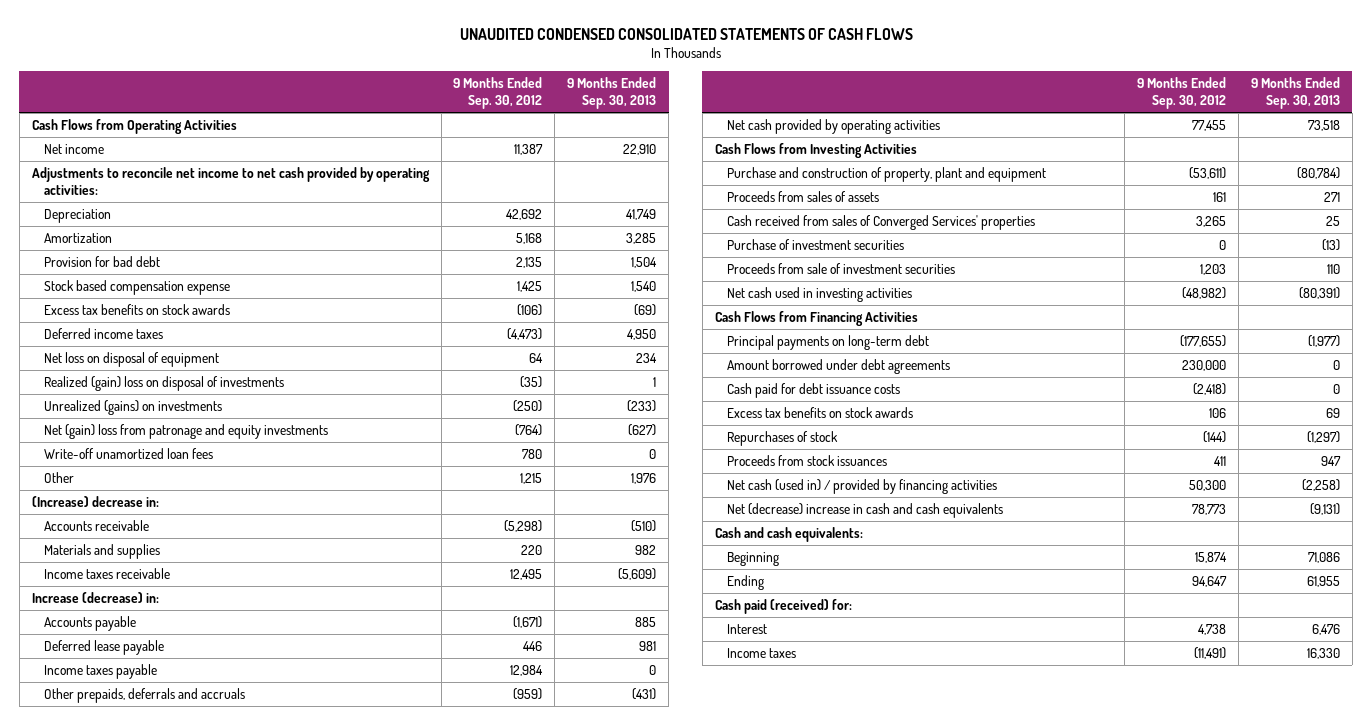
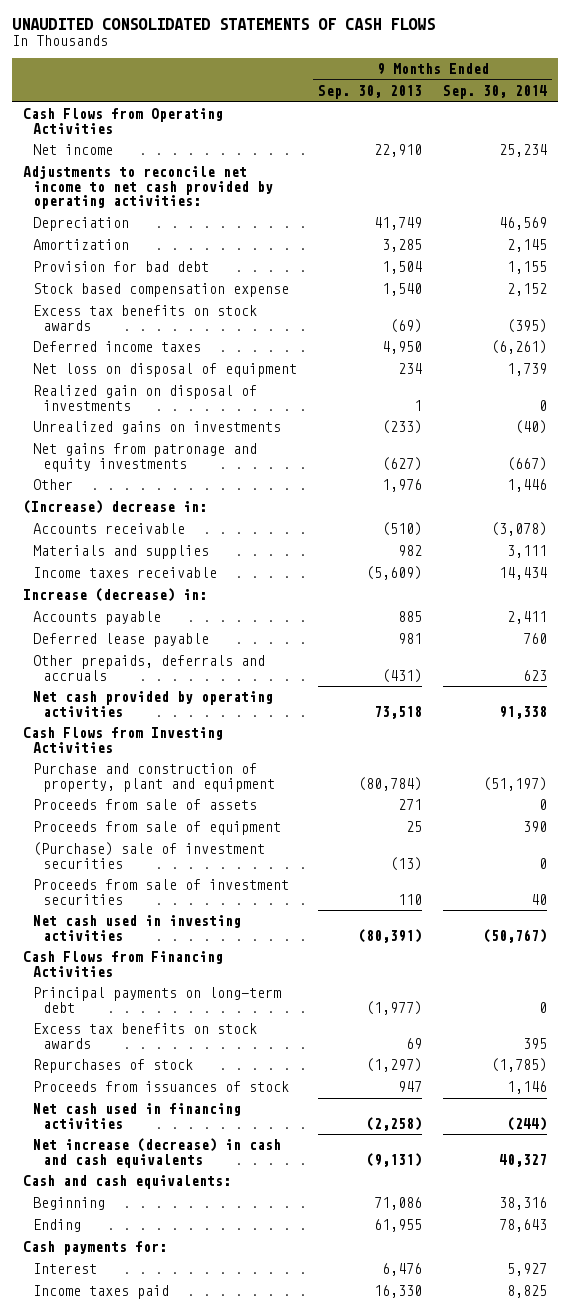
- UNAUDITED CONDENSED CONSOLIDATED STATEMENTS OF CASH FLOWS
+ UNAUDITED CONSOLIDATED STATEMENTS OF CASH FLOWS
- | 9 Months Ended Sep. 30, 2012 | 9 Months Ended Sep. 30, 2013
+ | 9 Months Ended Sep. 30, 2013 | 9 Months Ended Sep. 30, 2014
- Realized (gain) loss on disposal of investments | (35) | 1
- Unrealized (gains) on investments | (250) | (233)
- Net (gain) loss from patronage and equity investments | (764) | (627)
- Write-off unamortized loan fees | 780 | 0
+ Realized gain on disposal of investments | 1 | 0
+ Unrealized gains on investments | (233) | (40)
+ Net gains from patronage and equity investments | (627) | (667)
- Income taxes payable | 12,984 | 0
- Proceeds from sales of assets | 161 | 271
- Cash received from sales of Converged Services' properties | 3,265 | 25
- Purchase of investment securities | 0 | (13)
+ Proceeds from sale of assets | 271 | 0
+ Proceeds from sale of equipment | 25 | 390
+ (Purchase) sale of investment securities | (13) | 0
- Amount borrowed under debt agreements | 230,000 | 0
- Cash paid for debt issuance costs | (2,418) | 0
- Proceeds from stock issuances | 411 | 947
- Net cash (used in) / provided by financing activities | 50,300 | (2,258)
- Net (decrease) increase in cash and cash equivalents | 78,773 | (9,131)
+ Proceeds from issuances of stock | 947 | 1,146
+ Net cash used in financing activities | (2,258) | (244)
+ Net increase (decrease) in cash and cash equivalents | (9,131) | 40,327
- Cash paid (received) for:
+ Cash payments for:
- Income taxes | (11,491) | 16,330
+ Income taxes paid | 16,330 | 8,825

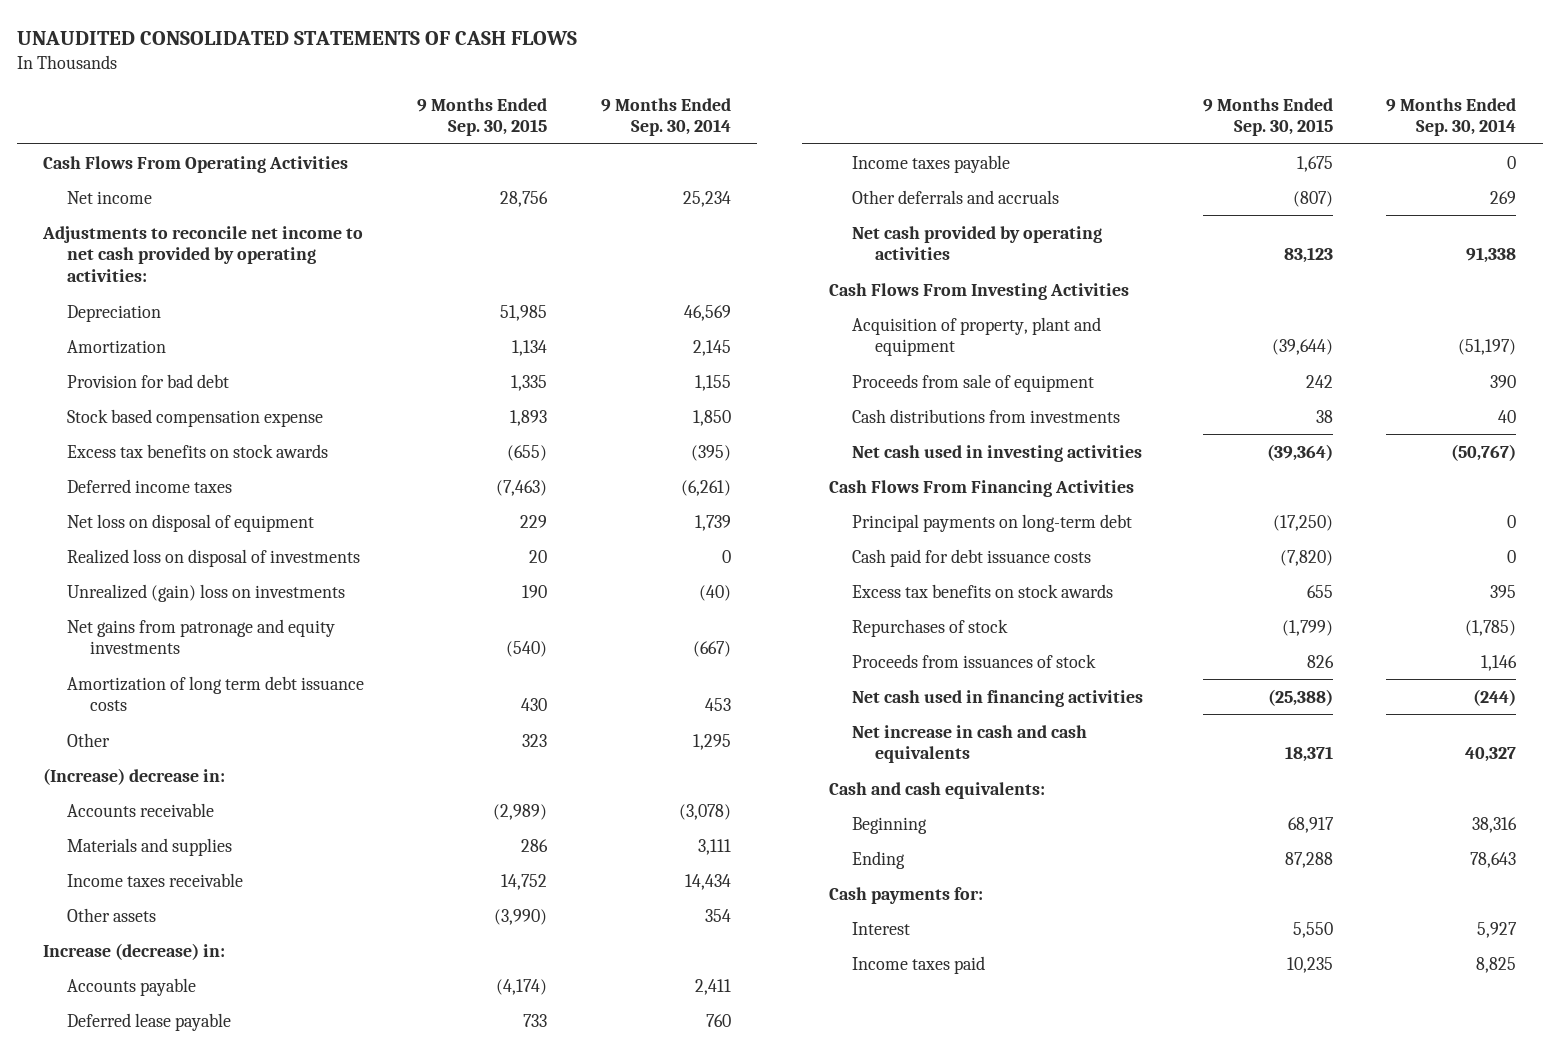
- | 9 Months Ended Sep. 30, 2013 | 9 Months Ended Sep. 30, 2014
+ | 9 Months Ended Sep. 30, 2015 | 9 Months Ended Sep. 30, 2014
- Cash Flows from Operating Activities
+ Cash Flows From Operating Activities
- Stock based compensation expense | 1,540 | 2,152
+ Stock based compensation expense | 1,893 | 1,850
- Realized gain on disposal of investments | 1 | 0
- Unrealized gains on investments | (233) | (40)
+ Realized loss on disposal of investments | 20 | 0
+ Unrealized (gain) loss on investments | 190 | (40)
- Other | 1,976 | 1,446
+ Amortization of long term debt issuance costs | 430 | 453
+ Other | 323 | 1,295
+ Other assets | (3,990) | 354
- Other prepaids, deferrals and accruals | (431) | 623
+ Income taxes payable | 1,675 | 0
+ Other deferrals and accruals | (807) | 269
- Cash Flows from Investing Activities
- Purchase and construction of property, plant and equipment | (80,784) | (51,197)
- Proceeds from sale of assets | 271 | 0
+ Cash Flows From Investing Activities
+ Acquisition of property, plant and equipment | (39,644) | (51,197)
- (Purchase) sale of investment securities | (13) | 0
- Proceeds from sale of investment securities | 110 | 40
+ Cash distributions from investments | 38 | 40
- Cash Flows from Financing Activities
+ Cash Flows From Financing Activities
+ Cash paid for debt issuance costs | (7,820) | 0
- Net increase (decrease) in cash and cash equivalents | (9,131) | 40,327
+ Net increase in cash and cash equivalents | 18,371 | 40,327

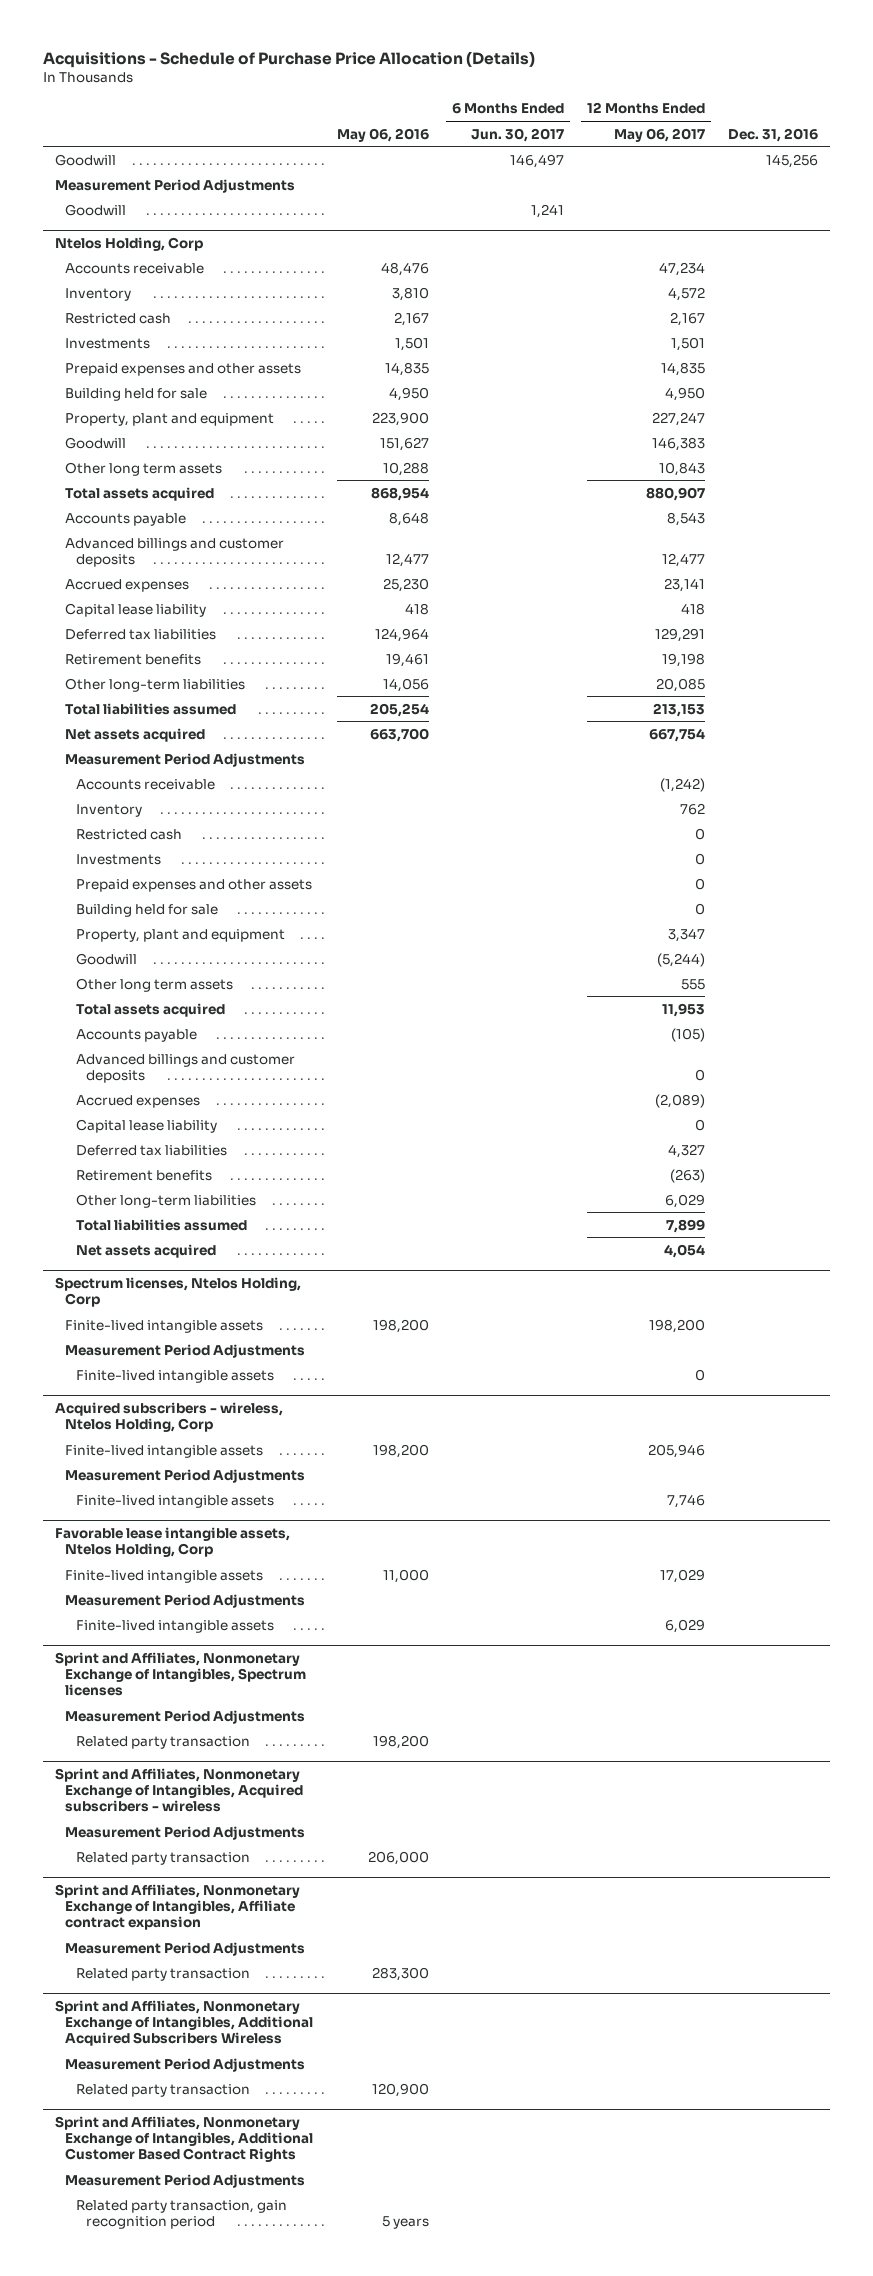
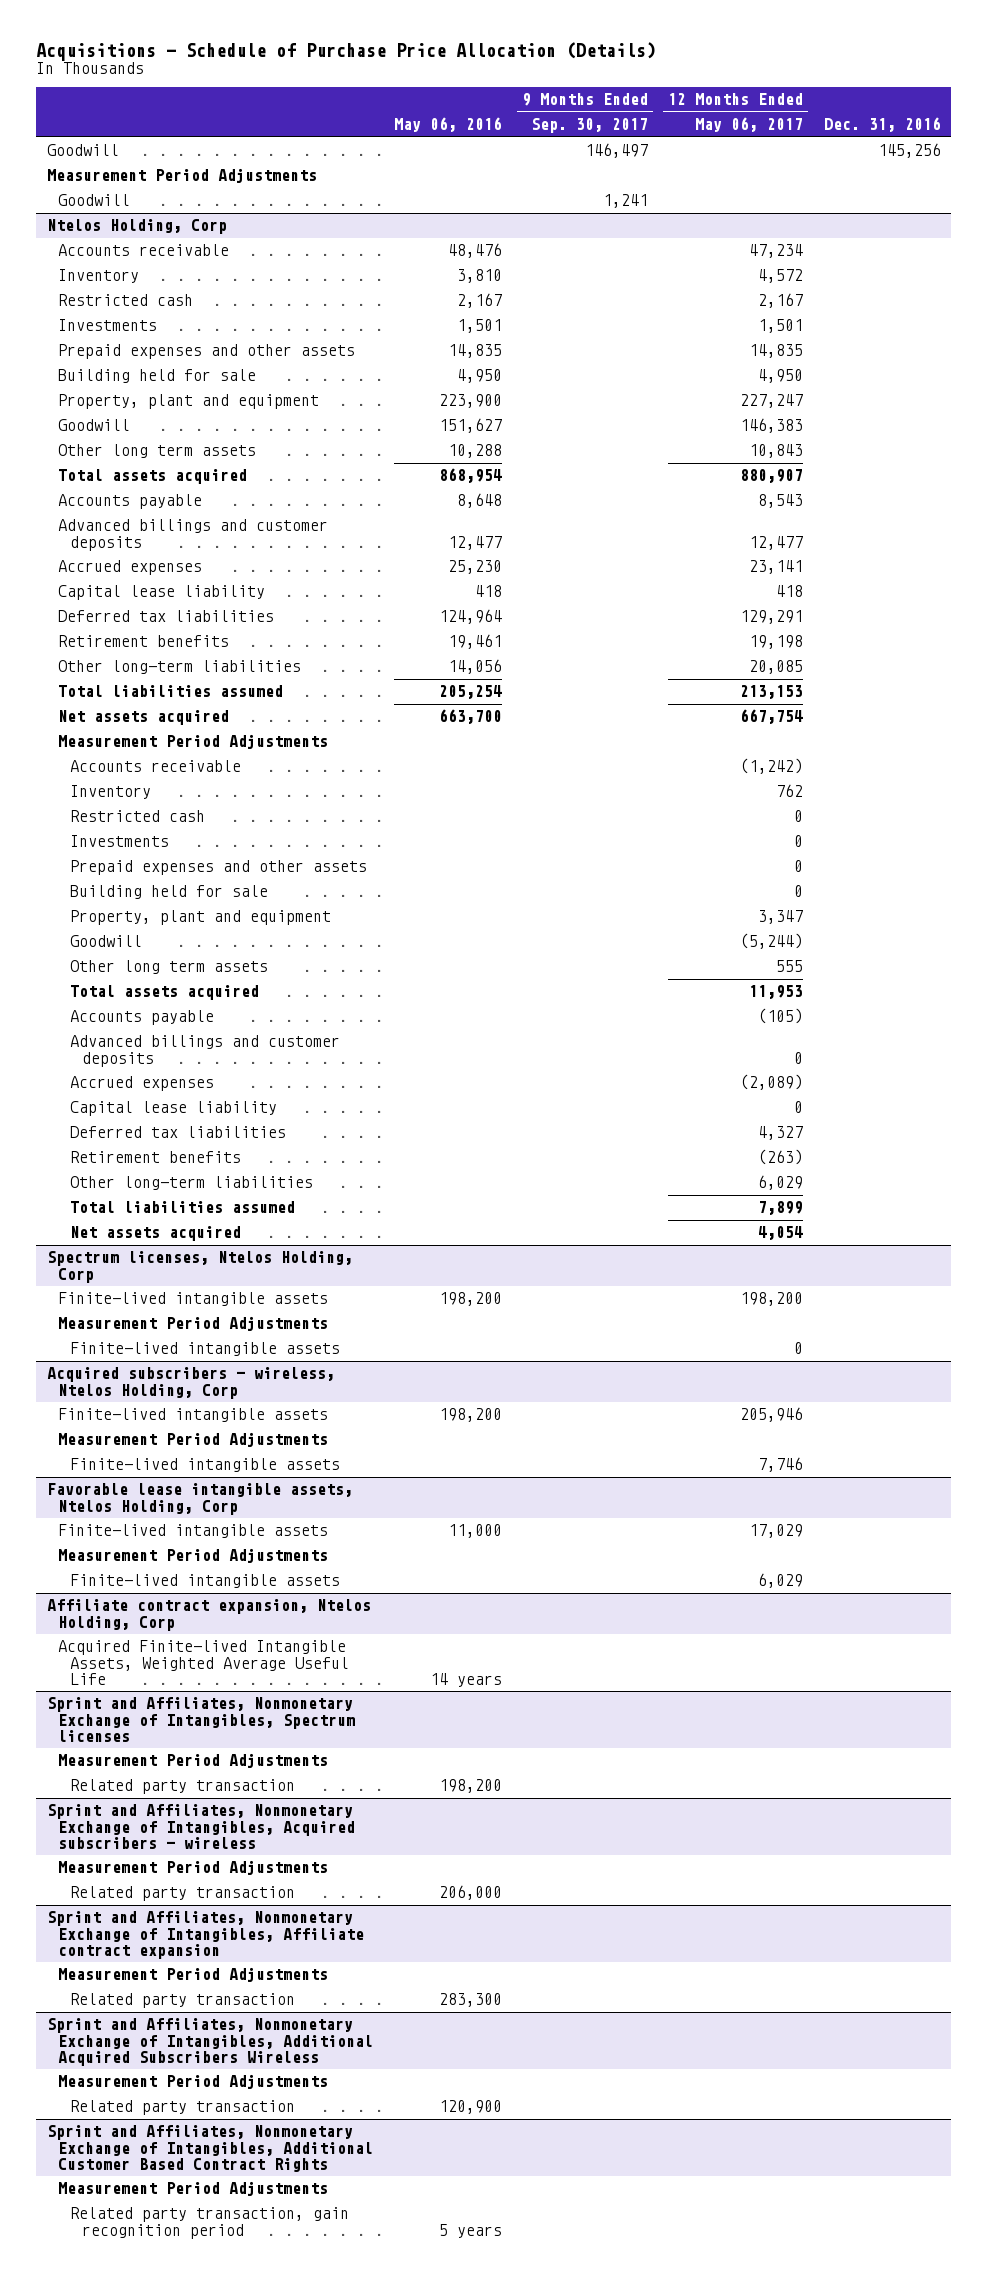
- | May 06, 2016 | 6 Months Ended Jun. 30, 2017 | 12 Months Ended May 06, 2017 | Dec. 31, 2016
+ | May 06, 2016 | 9 Months Ended Sep. 30, 2017 | 12 Months Ended May 06, 2017 | Dec. 31, 2016
+ Affiliate contract expansion, Ntelos Holding, Corp
+ Acquired Finite-lived Intangible Assets, Weighted Average Useful Life | 14 years | | |

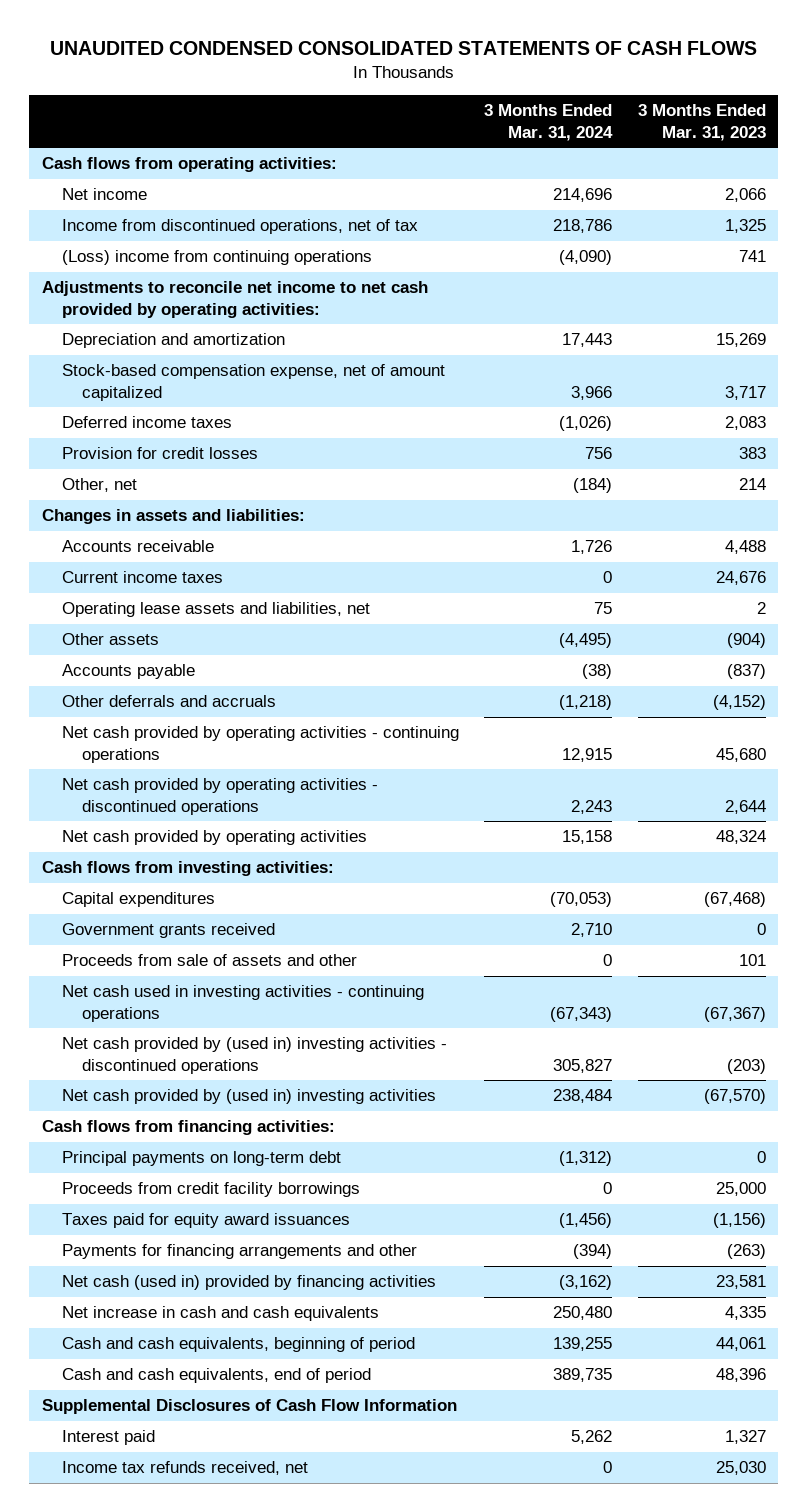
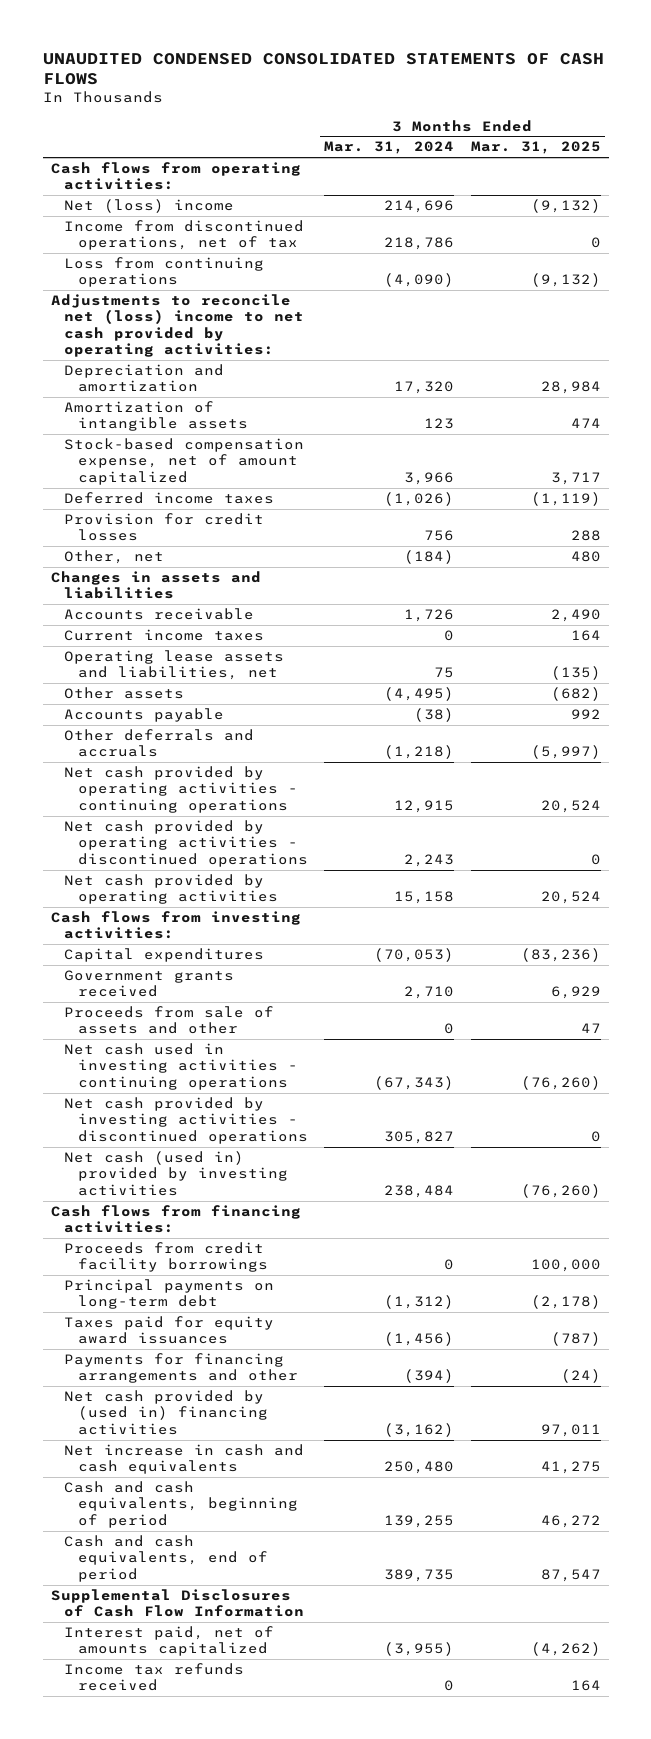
- | 3 Months Ended Mar. 31, 2024 | 3 Months Ended Mar. 31, 2023
+ | 3 Months Ended Mar. 31, 2024 | 3 Months Ended Mar. 31, 2025
- Net income | 214,696 | 2,066
+ Net (loss) income | 214,696 | (9,132)
- (Loss) income from continuing operations | (4,090) | 741
- Adjustments to reconcile net income to net cash provided by operating activities:
- Depreciation and amortization | 17,443 | 15,269
+ Loss from continuing operations | (4,090) | (9,132)
+ Adjustments to reconcile net (loss) income to net cash provided by operating activities:
+ Depreciation and amortization | 17,320 | 28,984
+ Amortization of intangible assets | 123 | 474
- Changes in assets and liabilities:
+ Changes in assets and liabilities
- Net cash provided by (used in) investing activities - discontinued operations | 305,827 | (203)
- Net cash provided by (used in) investing activities | 238,484 | (67,570)
+ Net cash provided by investing activities - discontinued operations | 305,827 | 0
+ Net cash (used in) provided by investing activities | 238,484 | (76,260)
moved down: Principal payments on long-term debt | (1,312) | (2,178)
- Net cash (used in) provided by financing activities | (3,162) | 23,581
+ Net cash provided by (used in) financing activities | (3,162) | 97,011
- Interest paid | 5,262 | 1,327
- Income tax refunds received, net | 0 | 25,030
+ Interest paid, net of amounts capitalized | (3,955) | (4,262)
+ Income tax refunds received | 0 | 164

